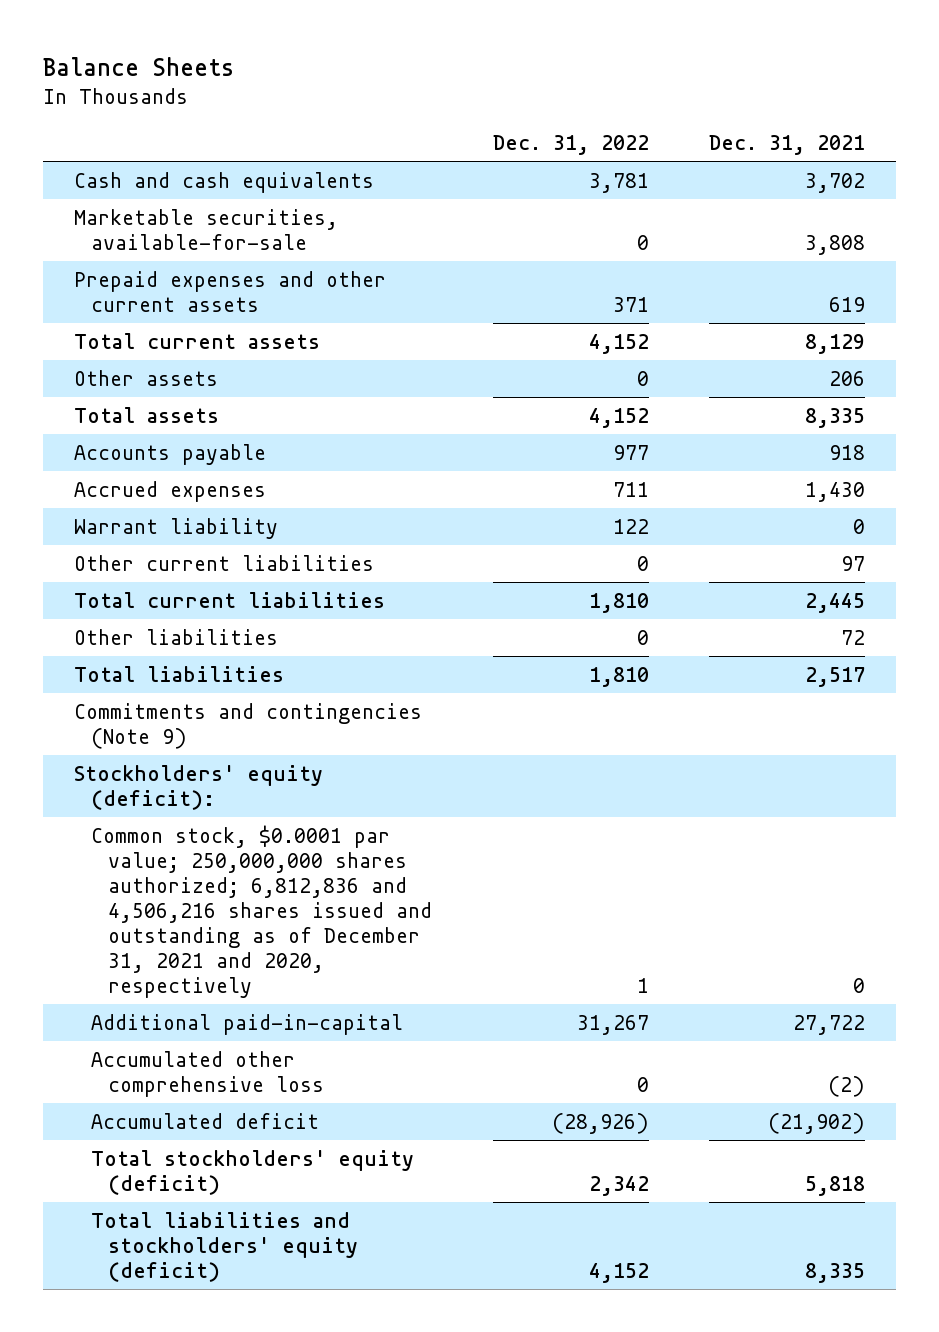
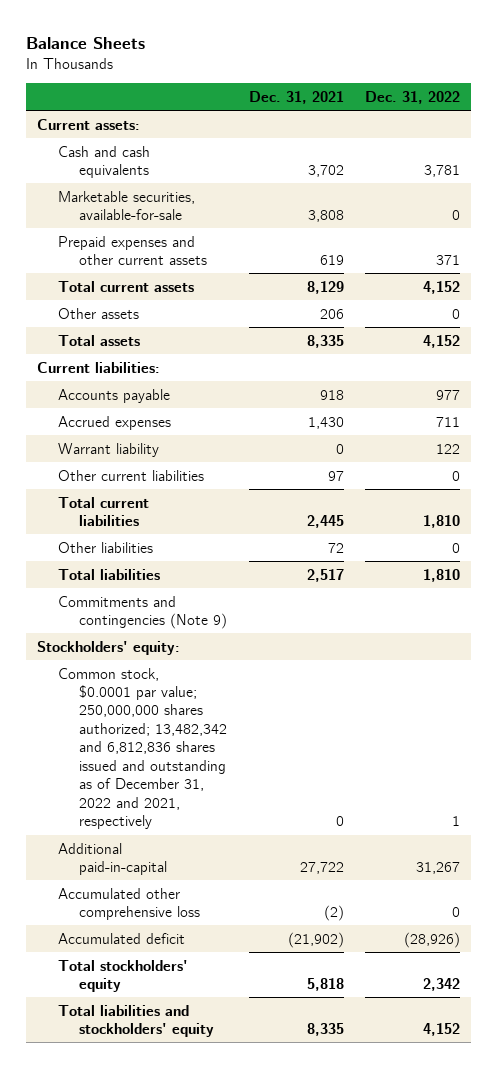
- | Dec. 31, 2022 | Dec. 31, 2021
+ | Dec. 31, 2021 | Dec. 31, 2022
+ Current assets:
+ Current liabilities:
- Stockholders' equity (deficit):
- Common stock, $0.0001 par value; 250,000,000 shares authorized; 6,812,836 and 4,506,216 shares issued and outstanding as of December 31, 2021 and 2020, respectively | 1 | 0
+ Stockholders' equity:
+ Common stock, $0.0001 par value; 250,000,000 shares authorized; 13,482,342 and 6,812,836 shares issued and outstanding as of December 31, 2022 and 2021, respectively | 0 | 1
- Total stockholders' equity (deficit) | 2,342 | 5,818
- Total liabilities and stockholders' equity (deficit) | 4,152 | 8,335
+ Total stockholders' equity | 5,818 | 2,342
+ Total liabilities and stockholders' equity | 8,335 | 4,152

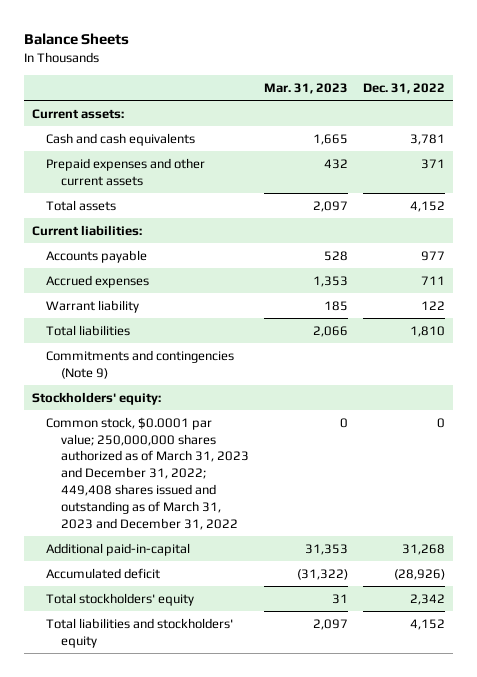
- | Dec. 31, 2021 | Dec. 31, 2022
+ | Mar. 31, 2023 | Dec. 31, 2022
- Marketable securities, available-for-sale | 3,808 | 0
- Total current assets | 8,129 | 4,152
- Other assets | 206 | 0
- Other current liabilities | 97 | 0
- Total current liabilities | 2,445 | 1,810
- Other liabilities | 72 | 0
- Common stock, $0.0001 par value; 250,000,000 shares authorized; 13,482,342 and 6,812,836 shares issued and outstanding as of December 31, 2022 and 2021, respectively | 0 | 1
- Additional paid-in-capital | 27,722 | 31,267
- Accumulated other comprehensive loss | (2) | 0
+ Common stock, $0.0001 par value; 250,000,000 shares authorized as of March 31, 2023 and December 31, 2022; 449,408 shares issued and outstanding as of March 31, 2023 and December 31, 2022 | 0 | 0
+ Additional paid-in-capital | 31,353 | 31,268

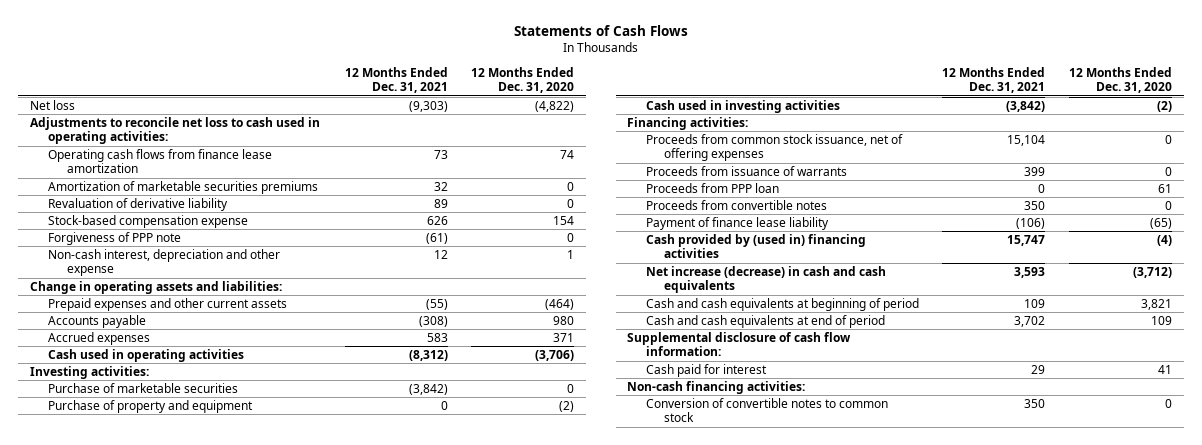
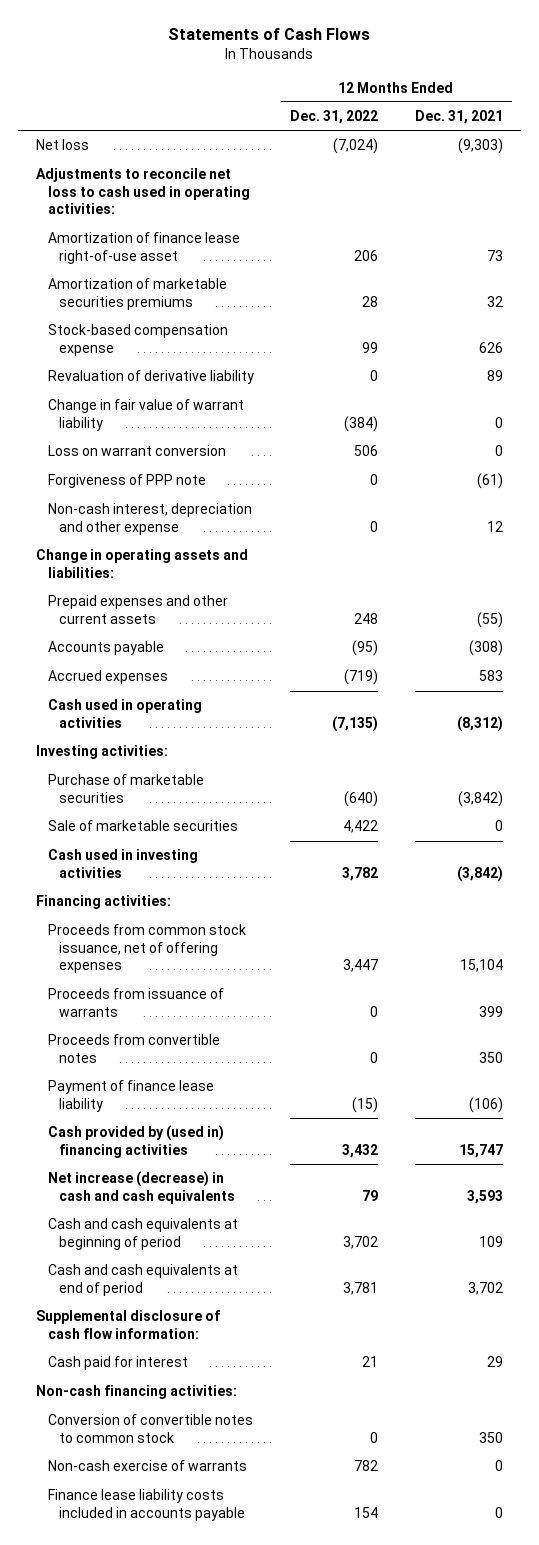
- | 12 Months Ended Dec. 31, 2021 | 12 Months Ended Dec. 31, 2020
+ | 12 Months Ended Dec. 31, 2022 | 12 Months Ended Dec. 31, 2021
- Operating cash flows from finance lease amortization | 73 | 74
+ Amortization of finance lease right-of-use asset | 206 | 73
moved down: Revaluation of derivative liability | 0 | 89
+ Change in fair value of warrant liability | (384) | 0
+ Loss on warrant conversion | 506 | 0
- Purchase of property and equipment | 0 | (2)
+ Sale of marketable securities | 4,422 | 0
- Proceeds from PPP loan | 0 | 61
+ Non-cash exercise of warrants | 782 | 0
+ Finance lease liability costs included in accounts payable | 154 | 0

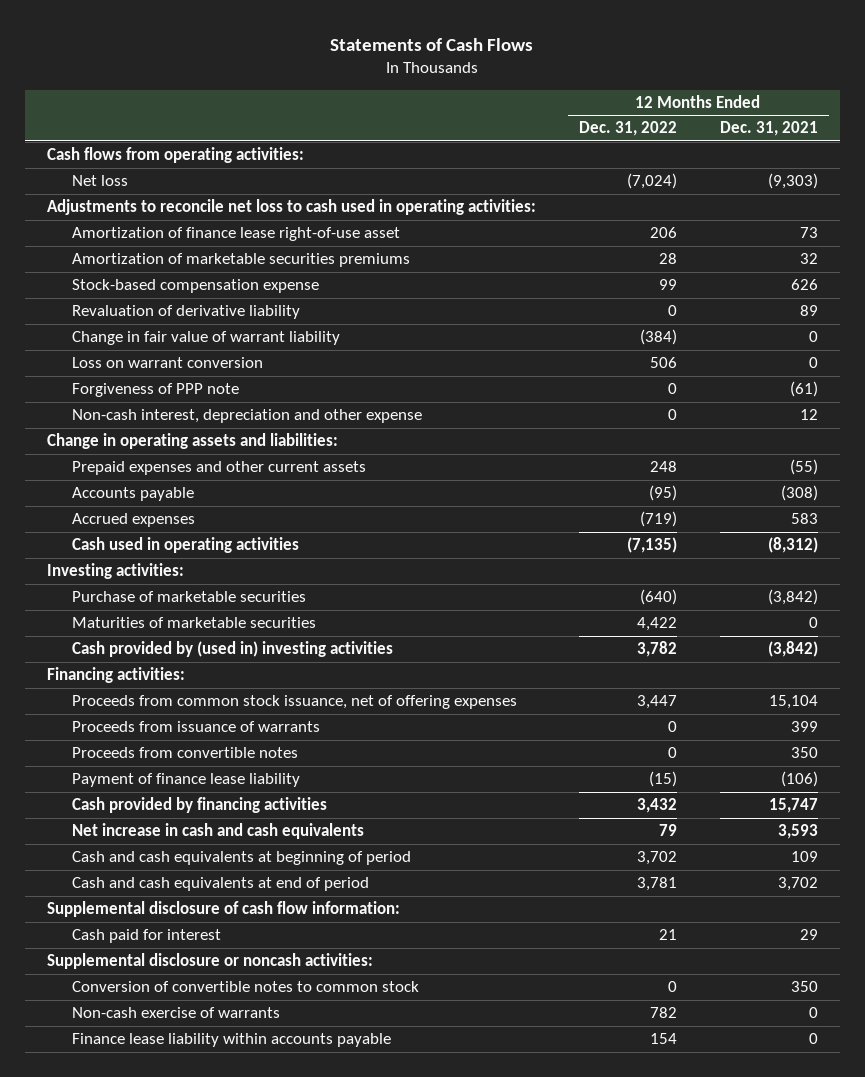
+ Cash flows from operating activities:
- Sale of marketable securities | 4,422 | 0
- Cash used in investing activities | 3,782 | (3,842)
+ Maturities of marketable securities | 4,422 | 0
+ Cash provided by (used in) investing activities | 3,782 | (3,842)
- Cash provided by (used in) financing activities | 3,432 | 15,747
- Net increase (decrease) in cash and cash equivalents | 79 | 3,593
+ Cash provided by financing activities | 3,432 | 15,747
+ Net increase in cash and cash equivalents | 79 | 3,593
- Non-cash financing activities:
+ Supplemental disclosure or noncash activities:
- Finance lease liability costs included in accounts payable | 154 | 0
+ Finance lease liability within accounts payable | 154 | 0

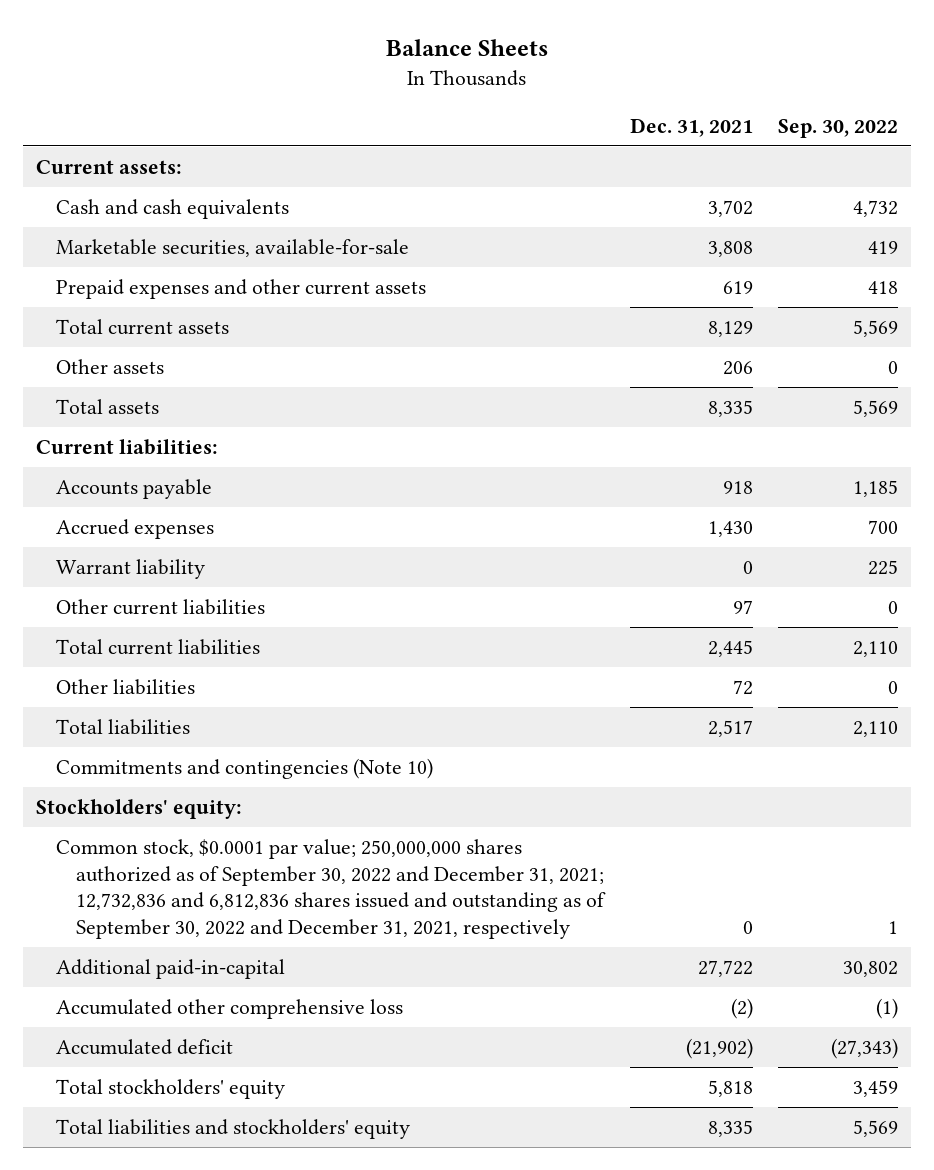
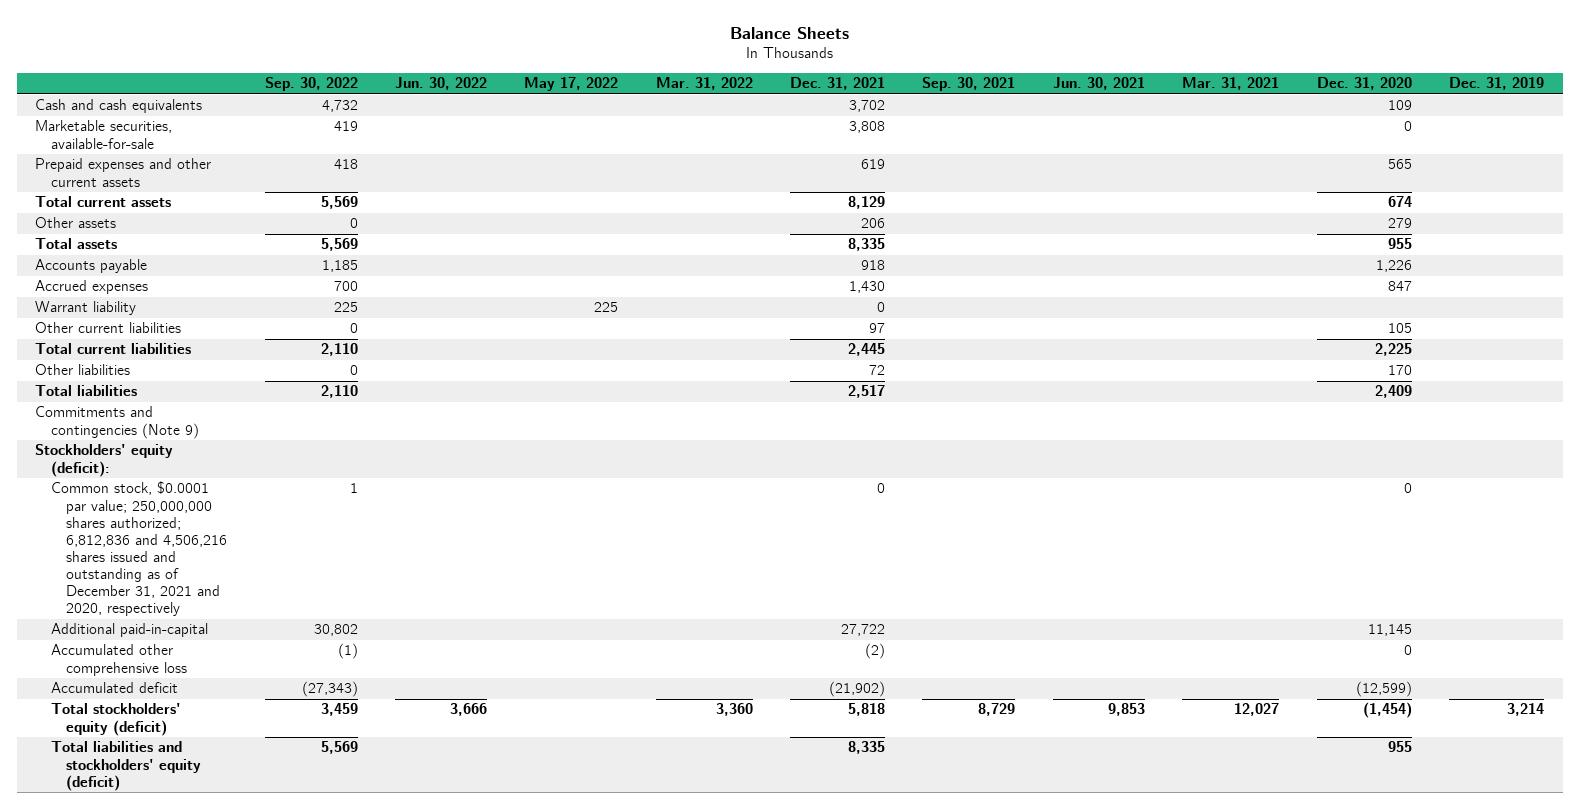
- | Dec. 31, 2021 | Sep. 30, 2022
+ | Sep. 30, 2022 | Jun. 30, 2022 | May 17, 2022 | Mar. 31, 2022 | Dec. 31, 2021 | Sep. 30, 2021 | Jun. 30, 2021 | Mar. 31, 2021 | Dec. 31, 2020 | Dec. 31, 2019
- Current assets:
- Current liabilities:
- Commitments and contingencies (Note 10)
- Stockholders' equity:
- Common stock, $0.0001 par value; 250,000,000 shares authorized as of September 30, 2022 and December 31, 2021; 12,732,836 and 6,812,836 shares issued and outstanding as of September 30, 2022 and December 31, 2021, respectively | 0 | 1
+ Commitments and contingencies (Note 9)
+ Stockholders' equity (deficit):
+ Common stock, $0.0001 par value; 250,000,000 shares authorized; 6,812,836 and 4,506,216 shares issued and outstanding as of December 31, 2021 and 2020, respectively | 1 | | | | 0 | | | | 0 |
- Total stockholders' equity | 5,818 | 3,459
- Total liabilities and stockholders' equity | 8,335 | 5,569
+ Total stockholders' equity (deficit) | 3,459 | 3,666 | | 3,360 | 5,818 | 8,729 | 9,853 | 12,027 | (1,454) | 3,214
+ Total liabilities and stockholders' equity (deficit) | 5,569 | | | | 8,335 | | | | 955 |

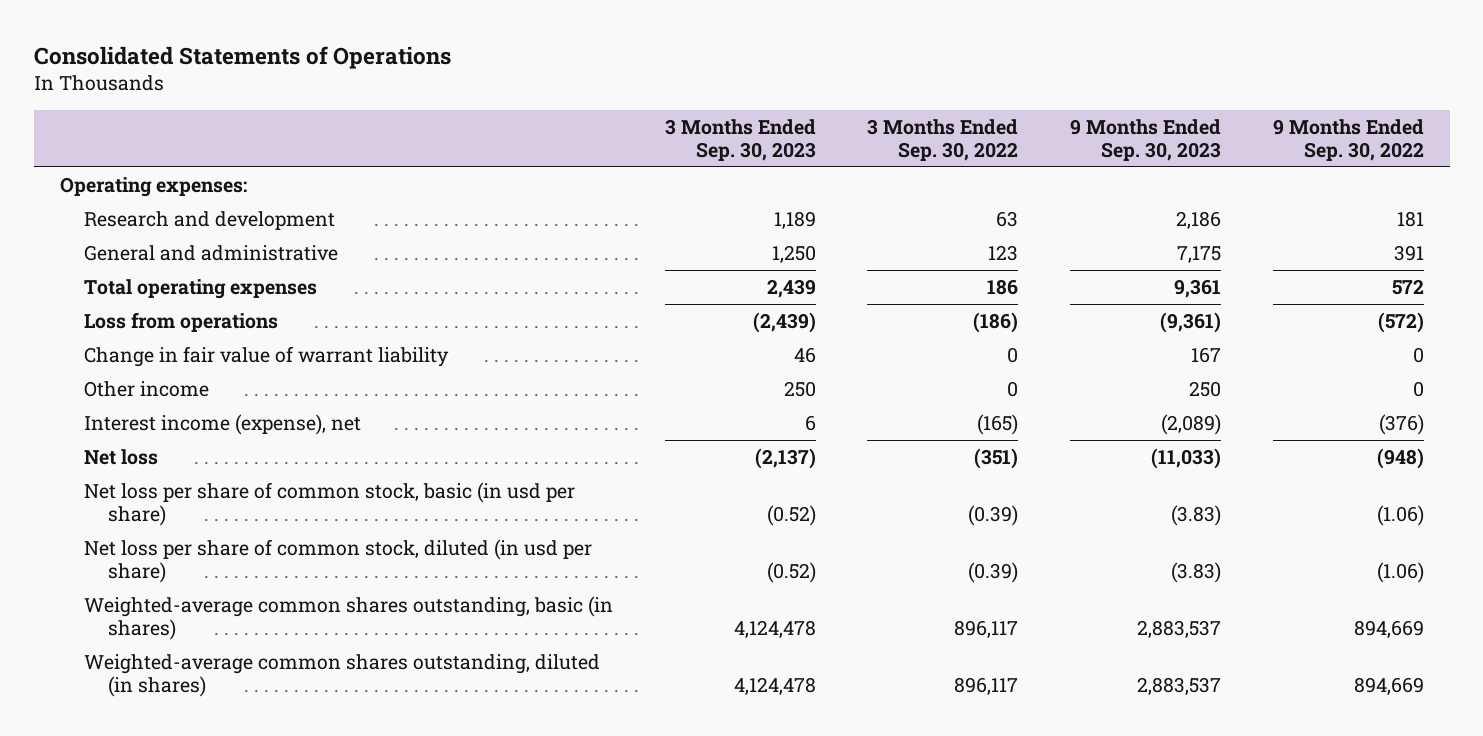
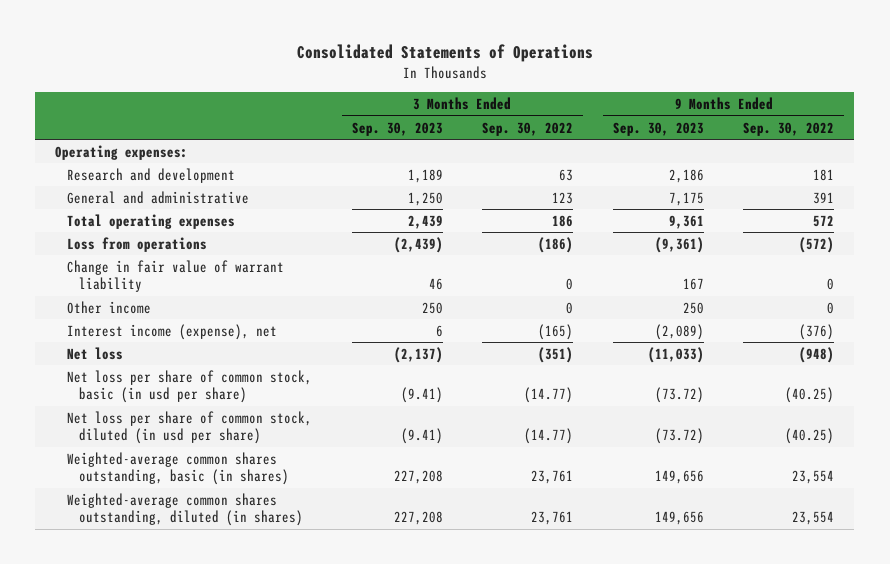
- Net loss per share of common stock, basic (in usd per share) | (0.52) | (0.39) | (3.83) | (1.06)
- Net loss per share of common stock, diluted (in usd per share) | (0.52) | (0.39) | (3.83) | (1.06)
- Weighted-average common shares outstanding, basic (in shares) | 4,124,478 | 896,117 | 2,883,537 | 894,669
- Weighted-average common shares outstanding, diluted (in shares) | 4,124,478 | 896,117 | 2,883,537 | 894,669
+ Net loss per share of common stock, basic (in usd per share) | (9.41) | (14.77) | (73.72) | (40.25)
+ Net loss per share of common stock, diluted (in usd per share) | (9.41) | (14.77) | (73.72) | (40.25)
+ Weighted-average common shares outstanding, basic (in shares) | 227,208 | 23,761 | 149,656 | 23,554
+ Weighted-average common shares outstanding, diluted (in shares) | 227,208 | 23,761 | 149,656 | 23,554

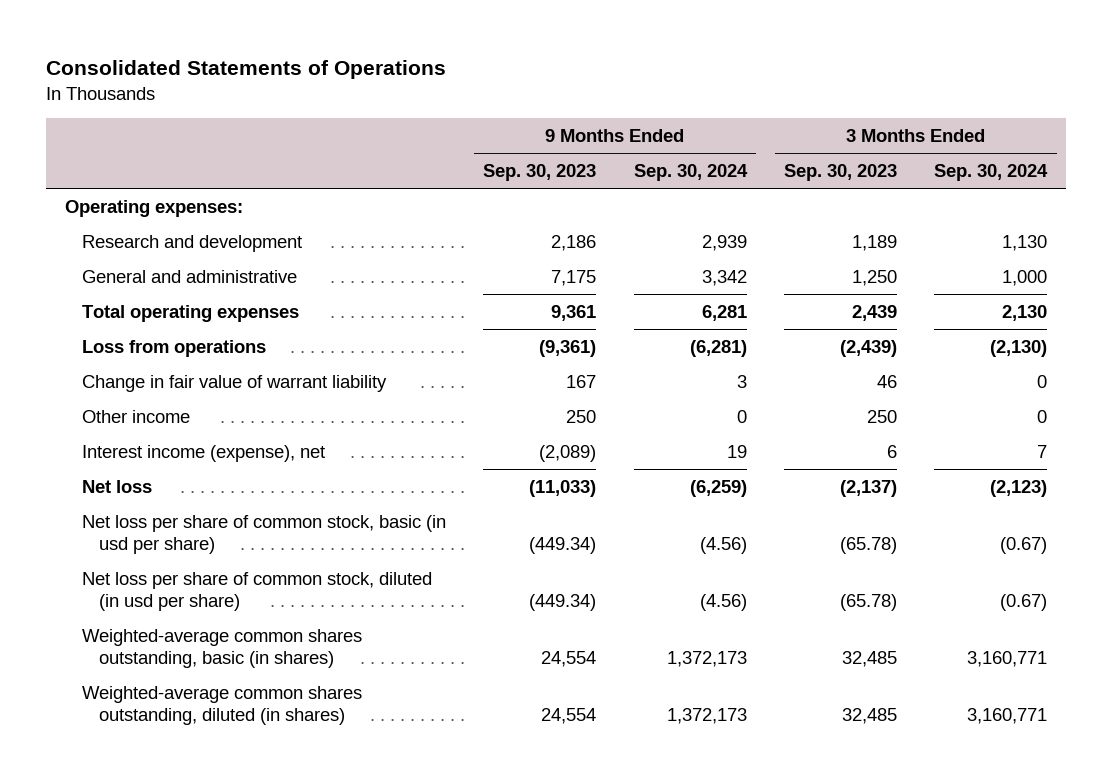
- | 3 Months Ended Sep. 30, 2023 | 3 Months Ended Sep. 30, 2022 | 9 Months Ended Sep. 30, 2023 | 9 Months Ended Sep. 30, 2022
+ | 9 Months Ended Sep. 30, 2023 | 9 Months Ended Sep. 30, 2024 | 3 Months Ended Sep. 30, 2023 | 3 Months Ended Sep. 30, 2024
- Net loss per share of common stock, basic (in usd per share) | (9.41) | (14.77) | (73.72) | (40.25)
- Net loss per share of common stock, diluted (in usd per share) | (9.41) | (14.77) | (73.72) | (40.25)
- Weighted-average common shares outstanding, basic (in shares) | 227,208 | 23,761 | 149,656 | 23,554
- Weighted-average common shares outstanding, diluted (in shares) | 227,208 | 23,761 | 149,656 | 23,554
+ Net loss per share of common stock, basic (in usd per share) | (449.34) | (4.56) | (65.78) | (0.67)
+ Net loss per share of common stock, diluted (in usd per share) | (449.34) | (4.56) | (65.78) | (0.67)
+ Weighted-average common shares outstanding, basic (in shares) | 24,554 | 1,372,173 | 32,485 | 3,160,771
+ Weighted-average common shares outstanding, diluted (in shares) | 24,554 | 1,372,173 | 32,485 | 3,160,771

